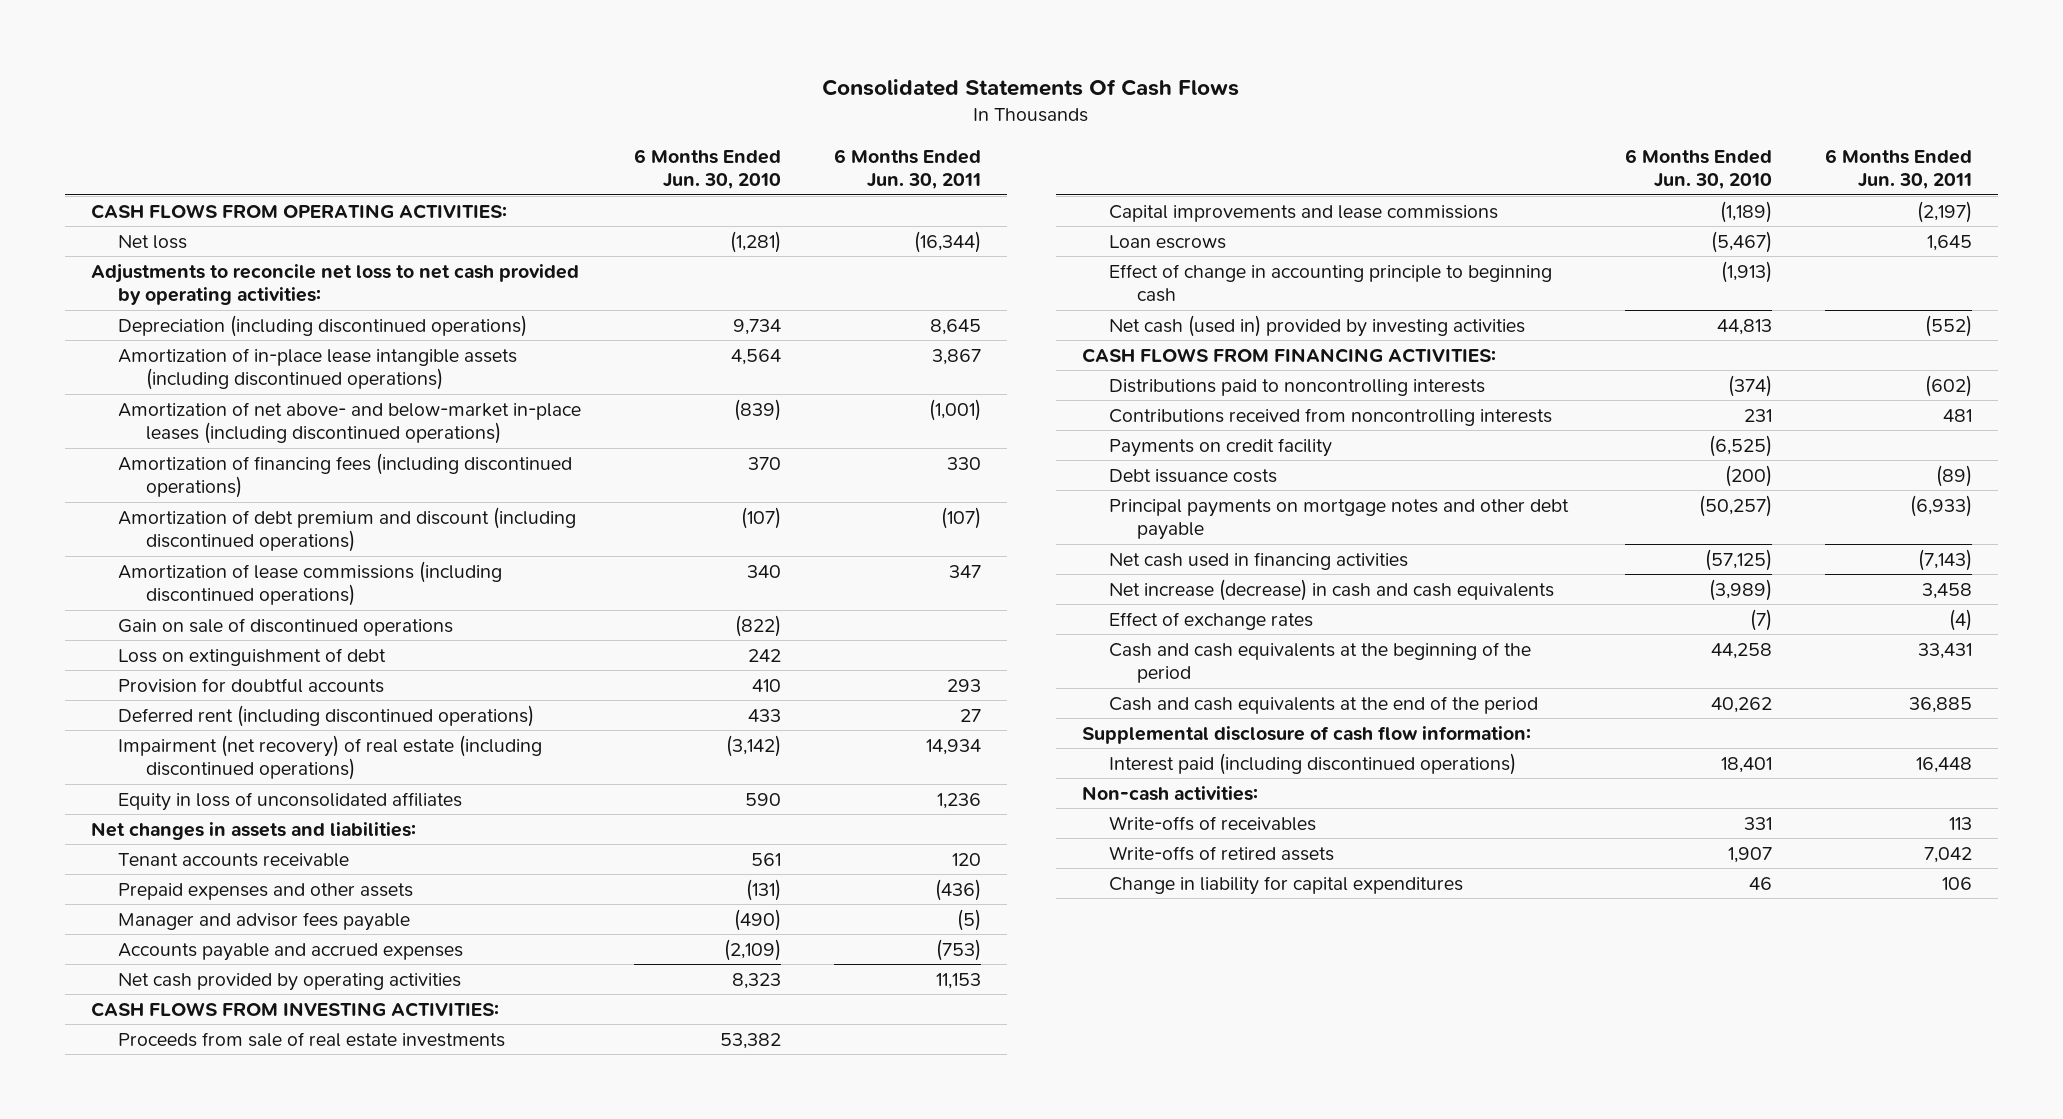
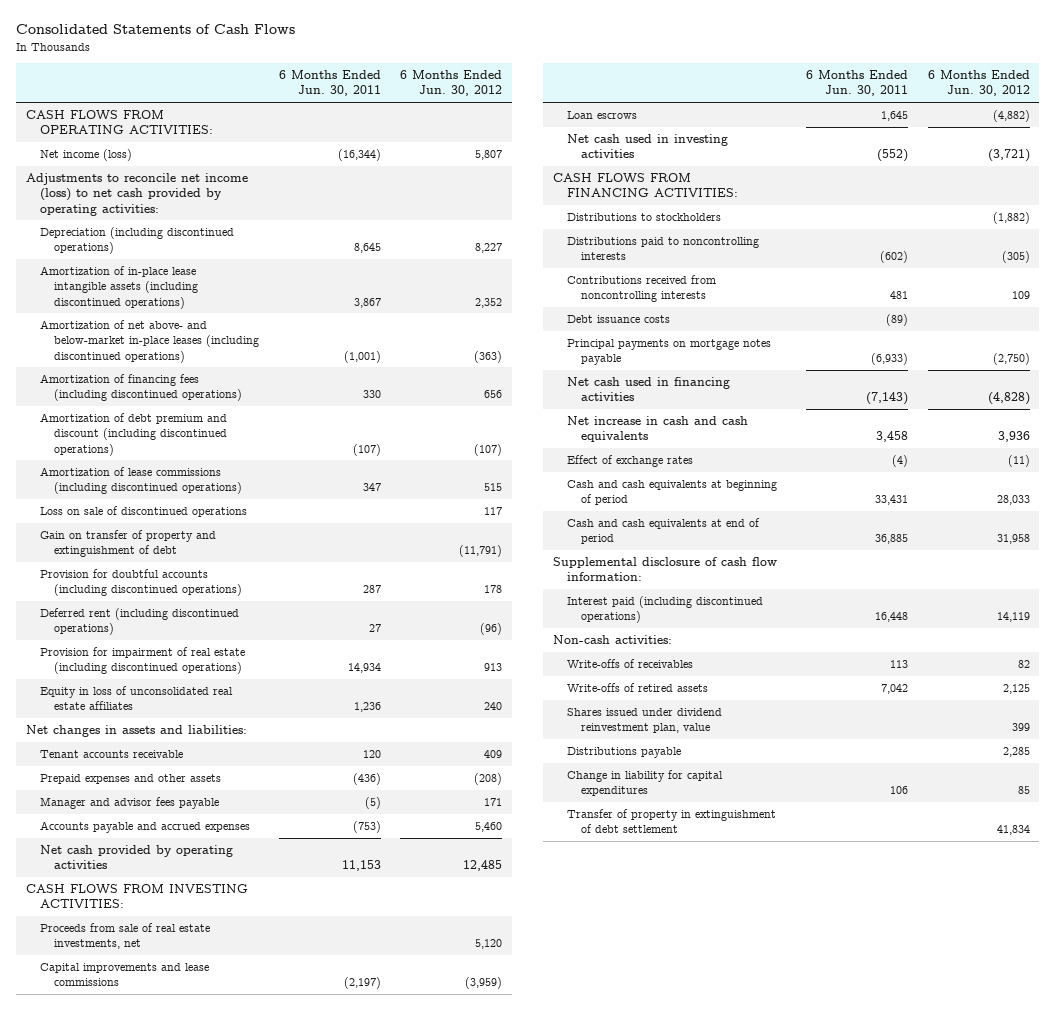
- Consolidated Statements Of Cash Flows
+ Consolidated Statements of Cash Flows
- | 6 Months Ended Jun. 30, 2010 | 6 Months Ended Jun. 30, 2011
+ | 6 Months Ended Jun. 30, 2011 | 6 Months Ended Jun. 30, 2012
- Net loss | (1,281) | (16,344)
- Adjustments to reconcile net loss to net cash provided by operating activities:
+ Net income (loss) | (16,344) | 5,807
+ Adjustments to reconcile net income (loss) to net cash provided by operating activities:
- Gain on sale of discontinued operations | (822) |
- Loss on extinguishment of debt | 242 |
- Provision for doubtful accounts | 410 | 293
+ Loss on sale of discontinued operations | | 117
+ Gain on transfer of property and extinguishment of debt | | (11,791)
+ Provision for doubtful accounts (including discontinued operations) | 287 | 178
- Impairment (net recovery) of real estate (including discontinued operations) | (3,142) | 14,934
- Equity in loss of unconsolidated affiliates | 590 | 1,236
+ Provision for impairment of real estate (including discontinued operations) | 14,934 | 913
+ Equity in loss of unconsolidated real estate affiliates | 1,236 | 240
- Proceeds from sale of real estate investments | 53,382 |
+ Proceeds from sale of real estate investments, net | | 5,120
- Effect of change in accounting principle to beginning cash | (1,913) |
- Net cash (used in) provided by investing activities | 44,813 | (552)
+ Net cash used in investing activities | (552) | (3,721)
+ Distributions to stockholders | | (1,882)
- Payments on credit facility | (6,525) |
- Principal payments on mortgage notes and other debt payable | (50,257) | (6,933)
+ Principal payments on mortgage notes payable | (6,933) | (2,750)
- Net increase (decrease) in cash and cash equivalents | (3,989) | 3,458
+ Net increase in cash and cash equivalents | 3,458 | 3,936
- Cash and cash equivalents at the beginning of the period | 44,258 | 33,431
- Cash and cash equivalents at the end of the period | 40,262 | 36,885
+ Cash and cash equivalents at beginning of period | 33,431 | 28,033
+ Cash and cash equivalents at end of period | 36,885 | 31,958
+ Shares issued under dividend reinvestment plan, value | | 399
+ Distributions payable | | 2,285
+ Transfer of property in extinguishment of debt settlement | | 41,834

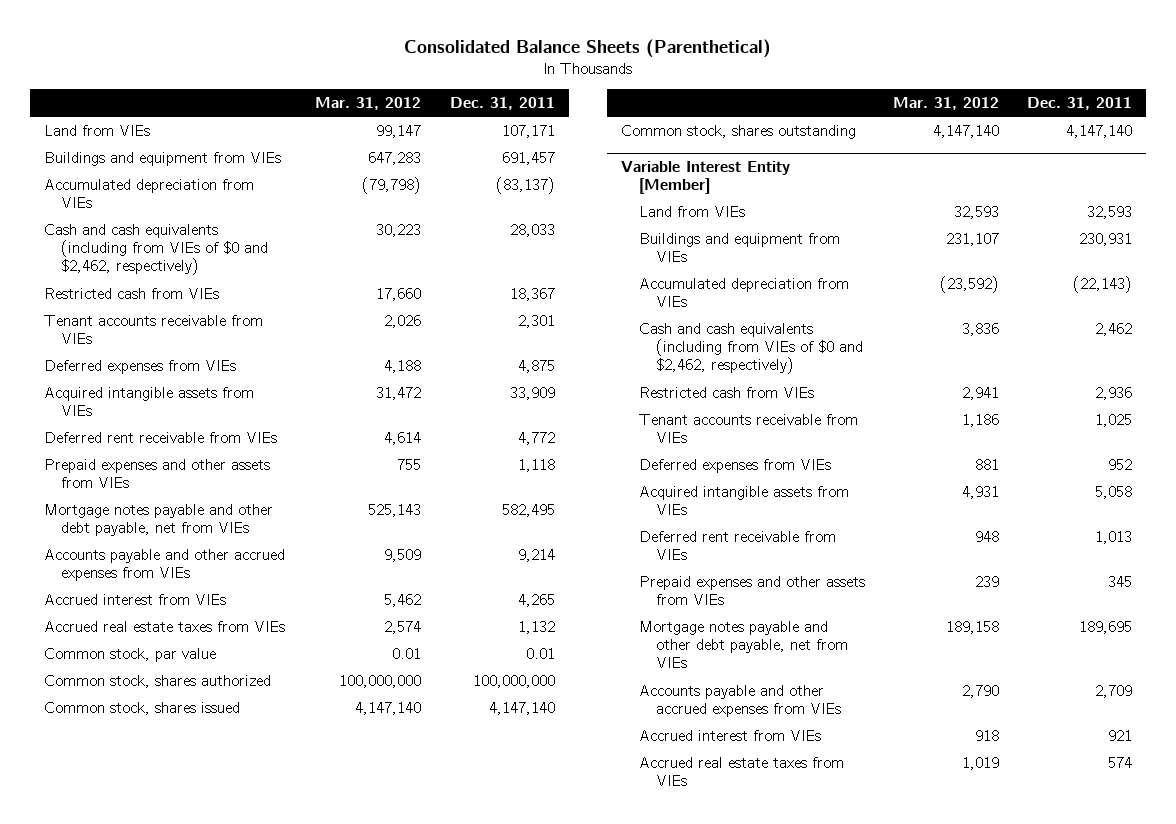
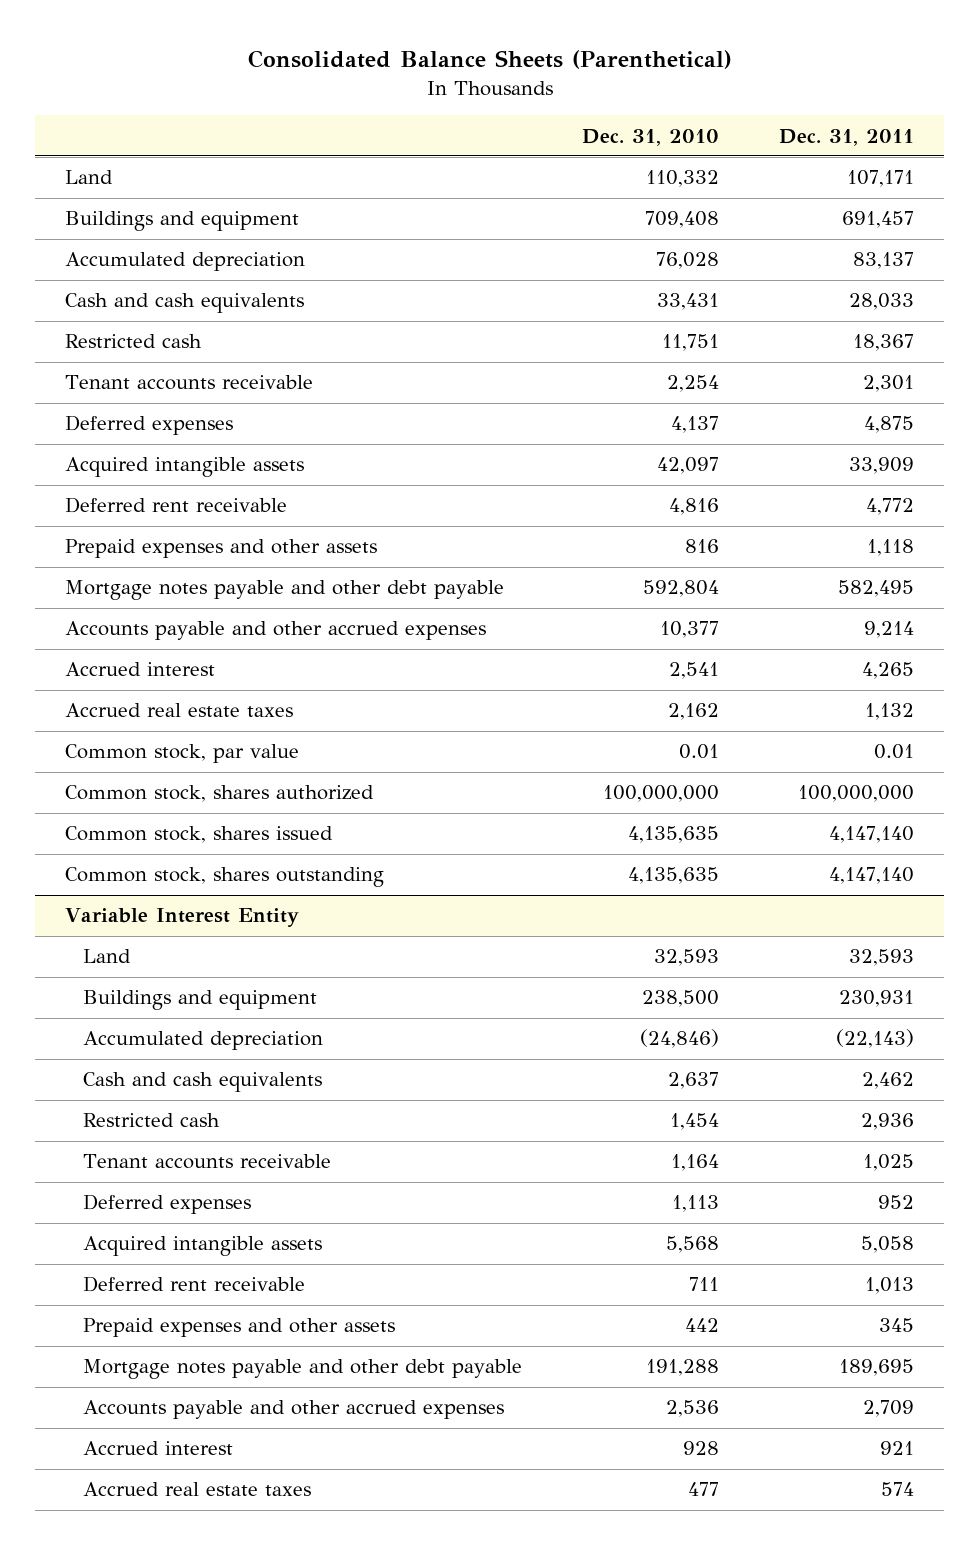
- | Mar. 31, 2012 | Dec. 31, 2011
+ | Dec. 31, 2010 | Dec. 31, 2011
- Land from VIEs | 99,147 | 107,171
- Buildings and equipment from VIEs | 647,283 | 691,457
- Accumulated depreciation from VIEs | (79,798) | (83,137)
- Cash and cash equivalents (including from VIEs of $0 and $2,462, respectively) | 30,223 | 28,033
- Restricted cash from VIEs | 17,660 | 18,367
- Tenant accounts receivable from VIEs | 2,026 | 2,301
- Deferred expenses from VIEs | 4,188 | 4,875
- Acquired intangible assets from VIEs | 31,472 | 33,909
- Deferred rent receivable from VIEs | 4,614 | 4,772
- Prepaid expenses and other assets from VIEs | 755 | 1,118
- Mortgage notes payable and other debt payable, net from VIEs | 525,143 | 582,495
- Accounts payable and other accrued expenses from VIEs | 9,509 | 9,214
- Accrued interest from VIEs | 5,462 | 4,265
- Accrued real estate taxes from VIEs | 2,574 | 1,132
+ Land | 110,332 | 107,171
+ Buildings and equipment | 709,408 | 691,457
+ Accumulated depreciation | 76,028 | 83,137
+ Cash and cash equivalents | 33,431 | 28,033
+ Restricted cash | 11,751 | 18,367
+ Tenant accounts receivable | 2,254 | 2,301
+ Deferred expenses | 4,137 | 4,875
+ Acquired intangible assets | 42,097 | 33,909
+ Deferred rent receivable | 4,816 | 4,772
+ Prepaid expenses and other assets | 816 | 1,118
+ Mortgage notes payable and other debt payable | 592,804 | 582,495
+ Accounts payable and other accrued expenses | 10,377 | 9,214
+ Accrued interest | 2,541 | 4,265
+ Accrued real estate taxes | 2,162 | 1,132
- Variable Interest Entity [Member]
- Land from VIEs | 32,593 | 32,593
- Buildings and equipment from VIEs | 231,107 | 230,931
- Accumulated depreciation from VIEs | (23,592) | (22,143)
- Cash and cash equivalents (including from VIEs of $0 and $2,462, respectively) | 3,836 | 2,462
- Restricted cash from VIEs | 2,941 | 2,936
- Tenant accounts receivable from VIEs | 1,186 | 1,025
- Deferred expenses from VIEs | 881 | 952
- Acquired intangible assets from VIEs | 4,931 | 5,058
- Deferred rent receivable from VIEs | 948 | 1,013
- Prepaid expenses and other assets from VIEs | 239 | 345
- Mortgage notes payable and other debt payable, net from VIEs | 189,158 | 189,695
- Accounts payable and other accrued expenses from VIEs | 2,790 | 2,709
- Accrued interest from VIEs | 918 | 921
- Accrued real estate taxes from VIEs | 1,019 | 574
+ Variable Interest Entity
+ Land | 32,593 | 32,593
+ Buildings and equipment | 238,500 | 230,931
+ Accumulated depreciation | (24,846) | (22,143)
+ Cash and cash equivalents | 2,637 | 2,462
+ Restricted cash | 1,454 | 2,936
+ Tenant accounts receivable | 1,164 | 1,025
+ Deferred expenses | 1,113 | 952
+ Acquired intangible assets | 5,568 | 5,058
+ Deferred rent receivable | 711 | 1,013
+ Prepaid expenses and other assets | 442 | 345
+ Mortgage notes payable and other debt payable | 191,288 | 189,695
+ Accounts payable and other accrued expenses | 2,536 | 2,709
+ Accrued interest | 928 | 921
+ Accrued real estate taxes | 477 | 574

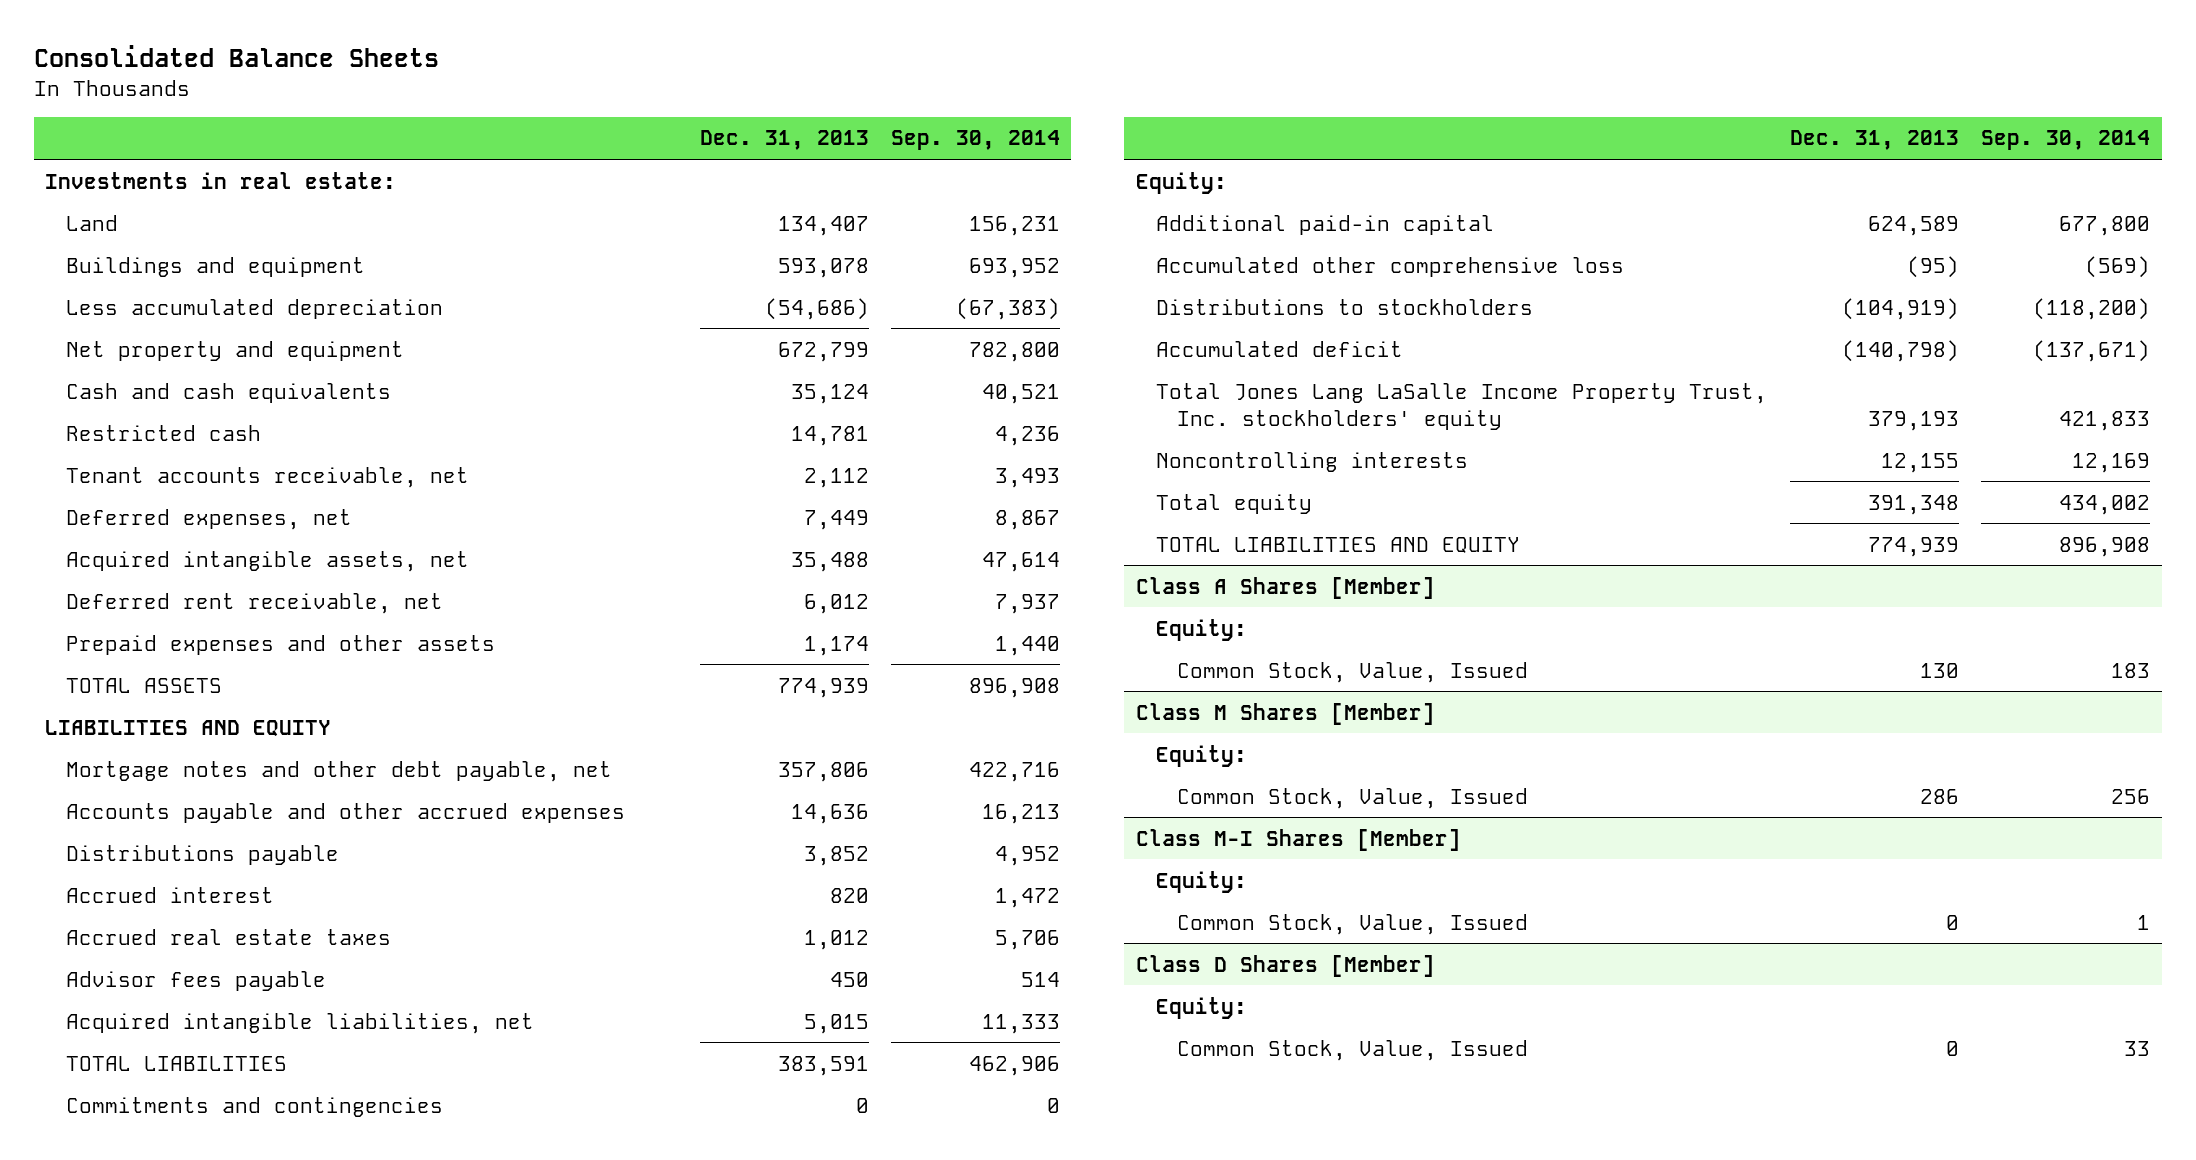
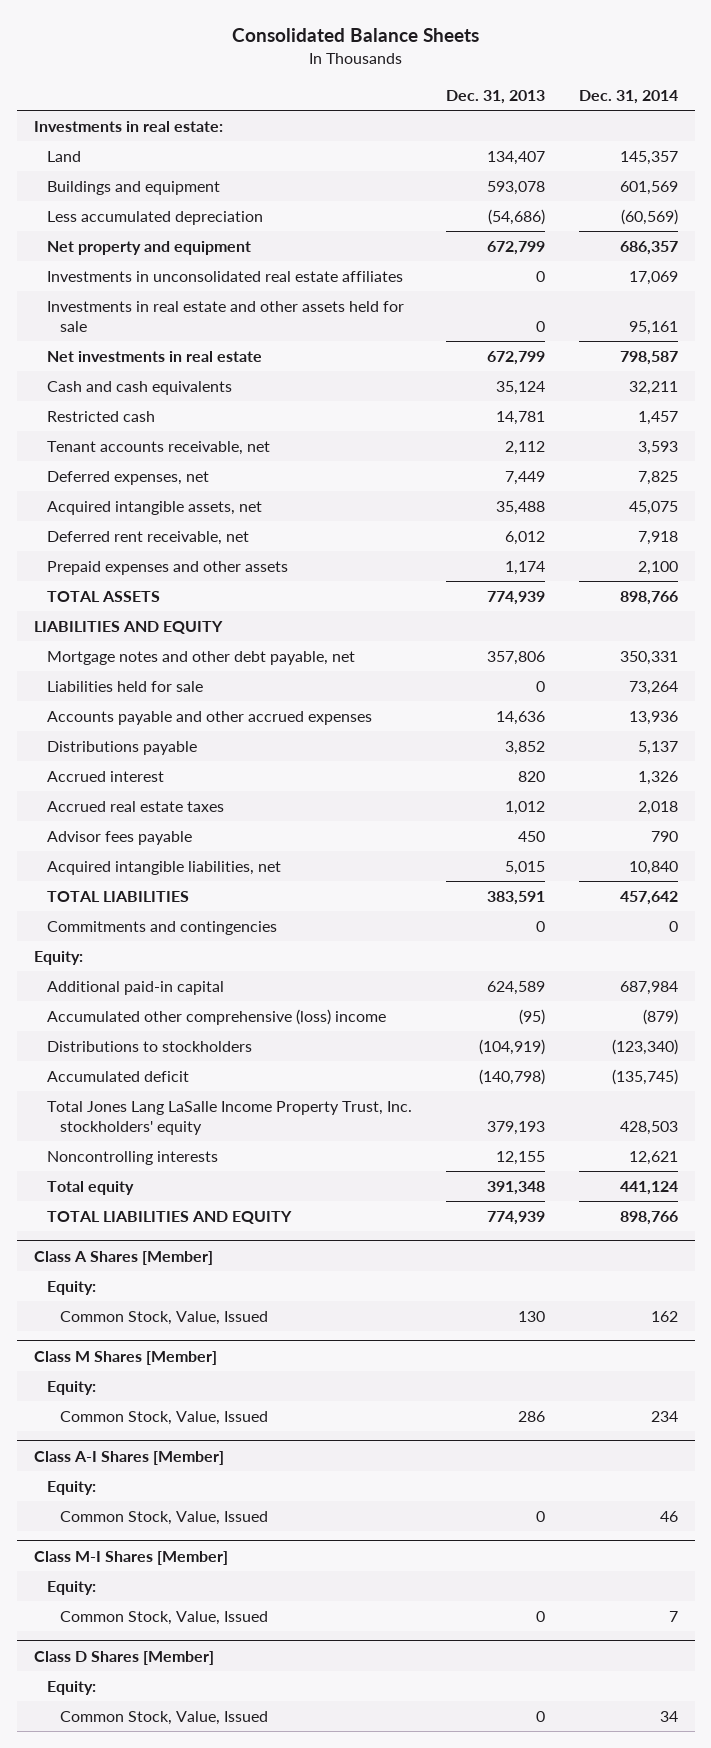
- | Dec. 31, 2013 | Sep. 30, 2014
+ | Dec. 31, 2013 | Dec. 31, 2014
+ Investments in unconsolidated real estate affiliates | 0 | 17,069
+ Investments in real estate and other assets held for sale | 0 | 95,161
+ Net investments in real estate | 672,799 | 798,587
+ Liabilities held for sale | 0 | 73,264
- Accumulated other comprehensive loss | (95) | (569)
+ Accumulated other comprehensive (loss) income | (95) | (879)
+ Class A-I Shares [Member]
+ Equity:
+ Common Stock, Value, Issued | 0 | 46

